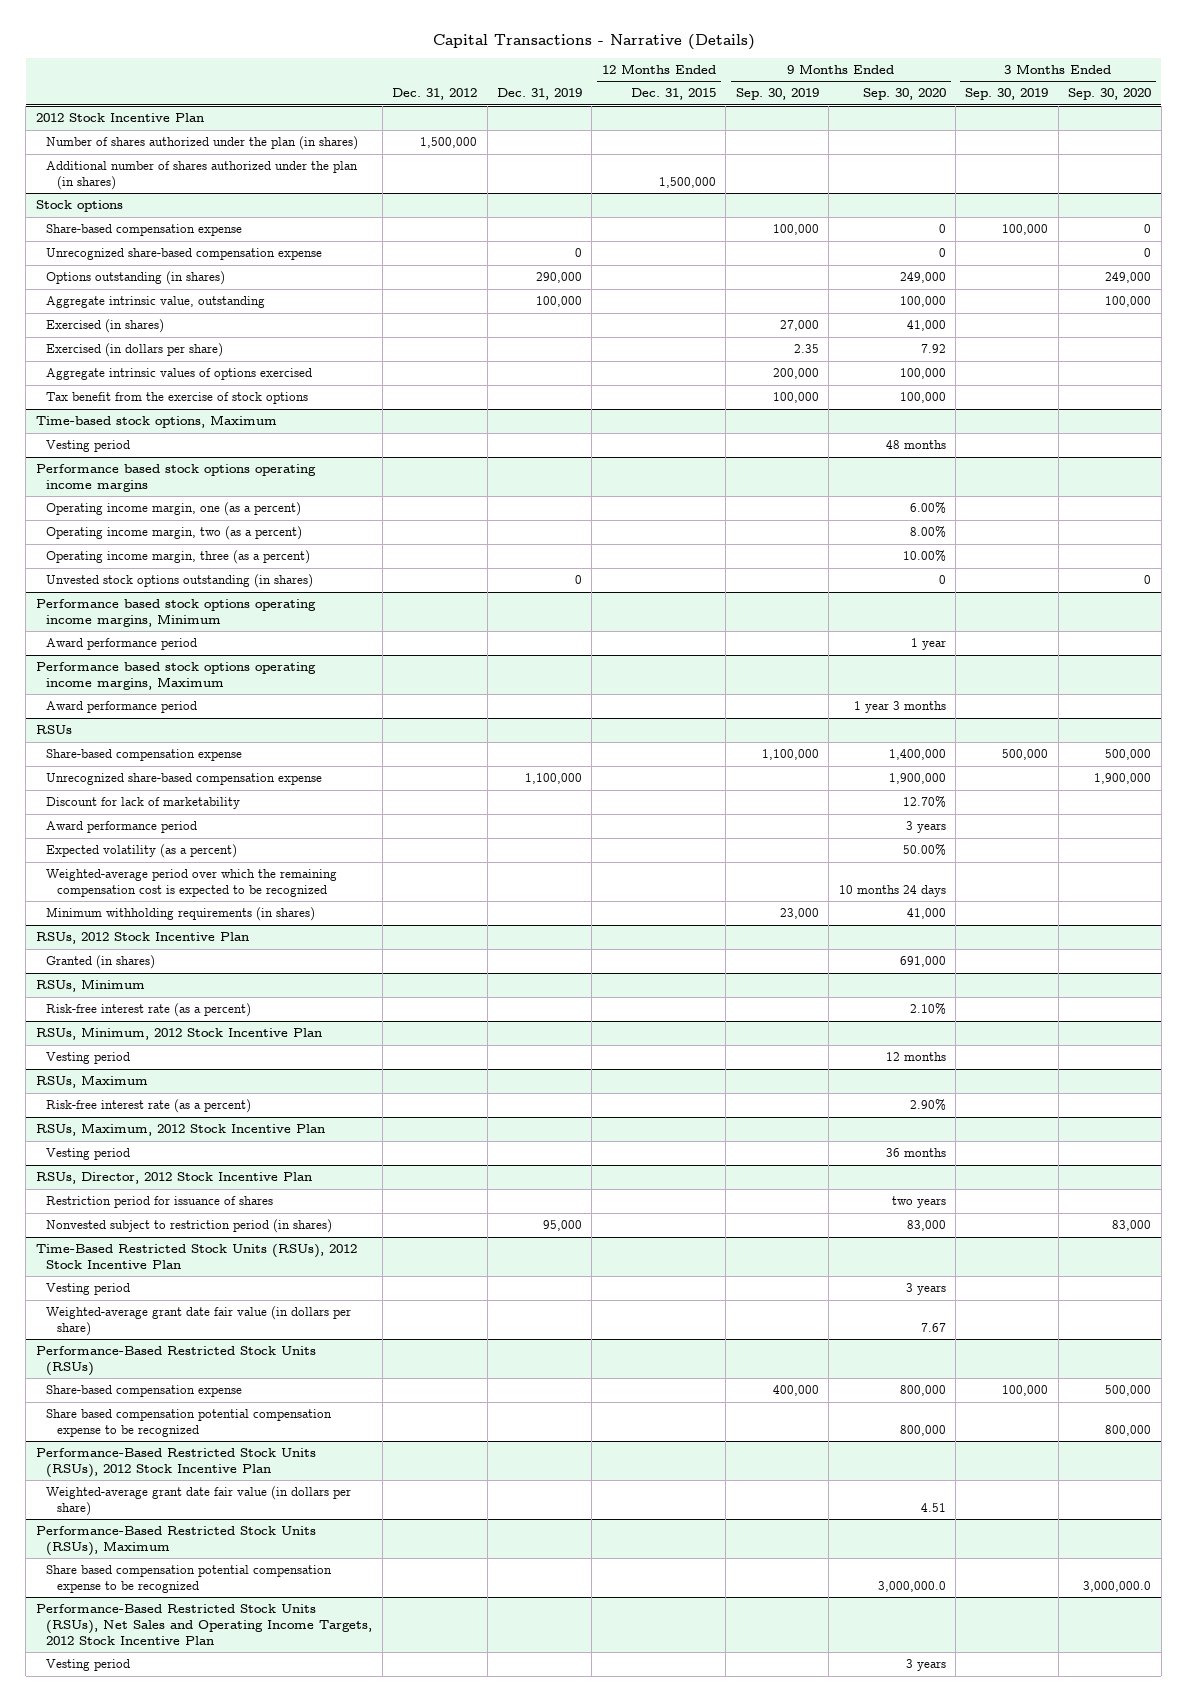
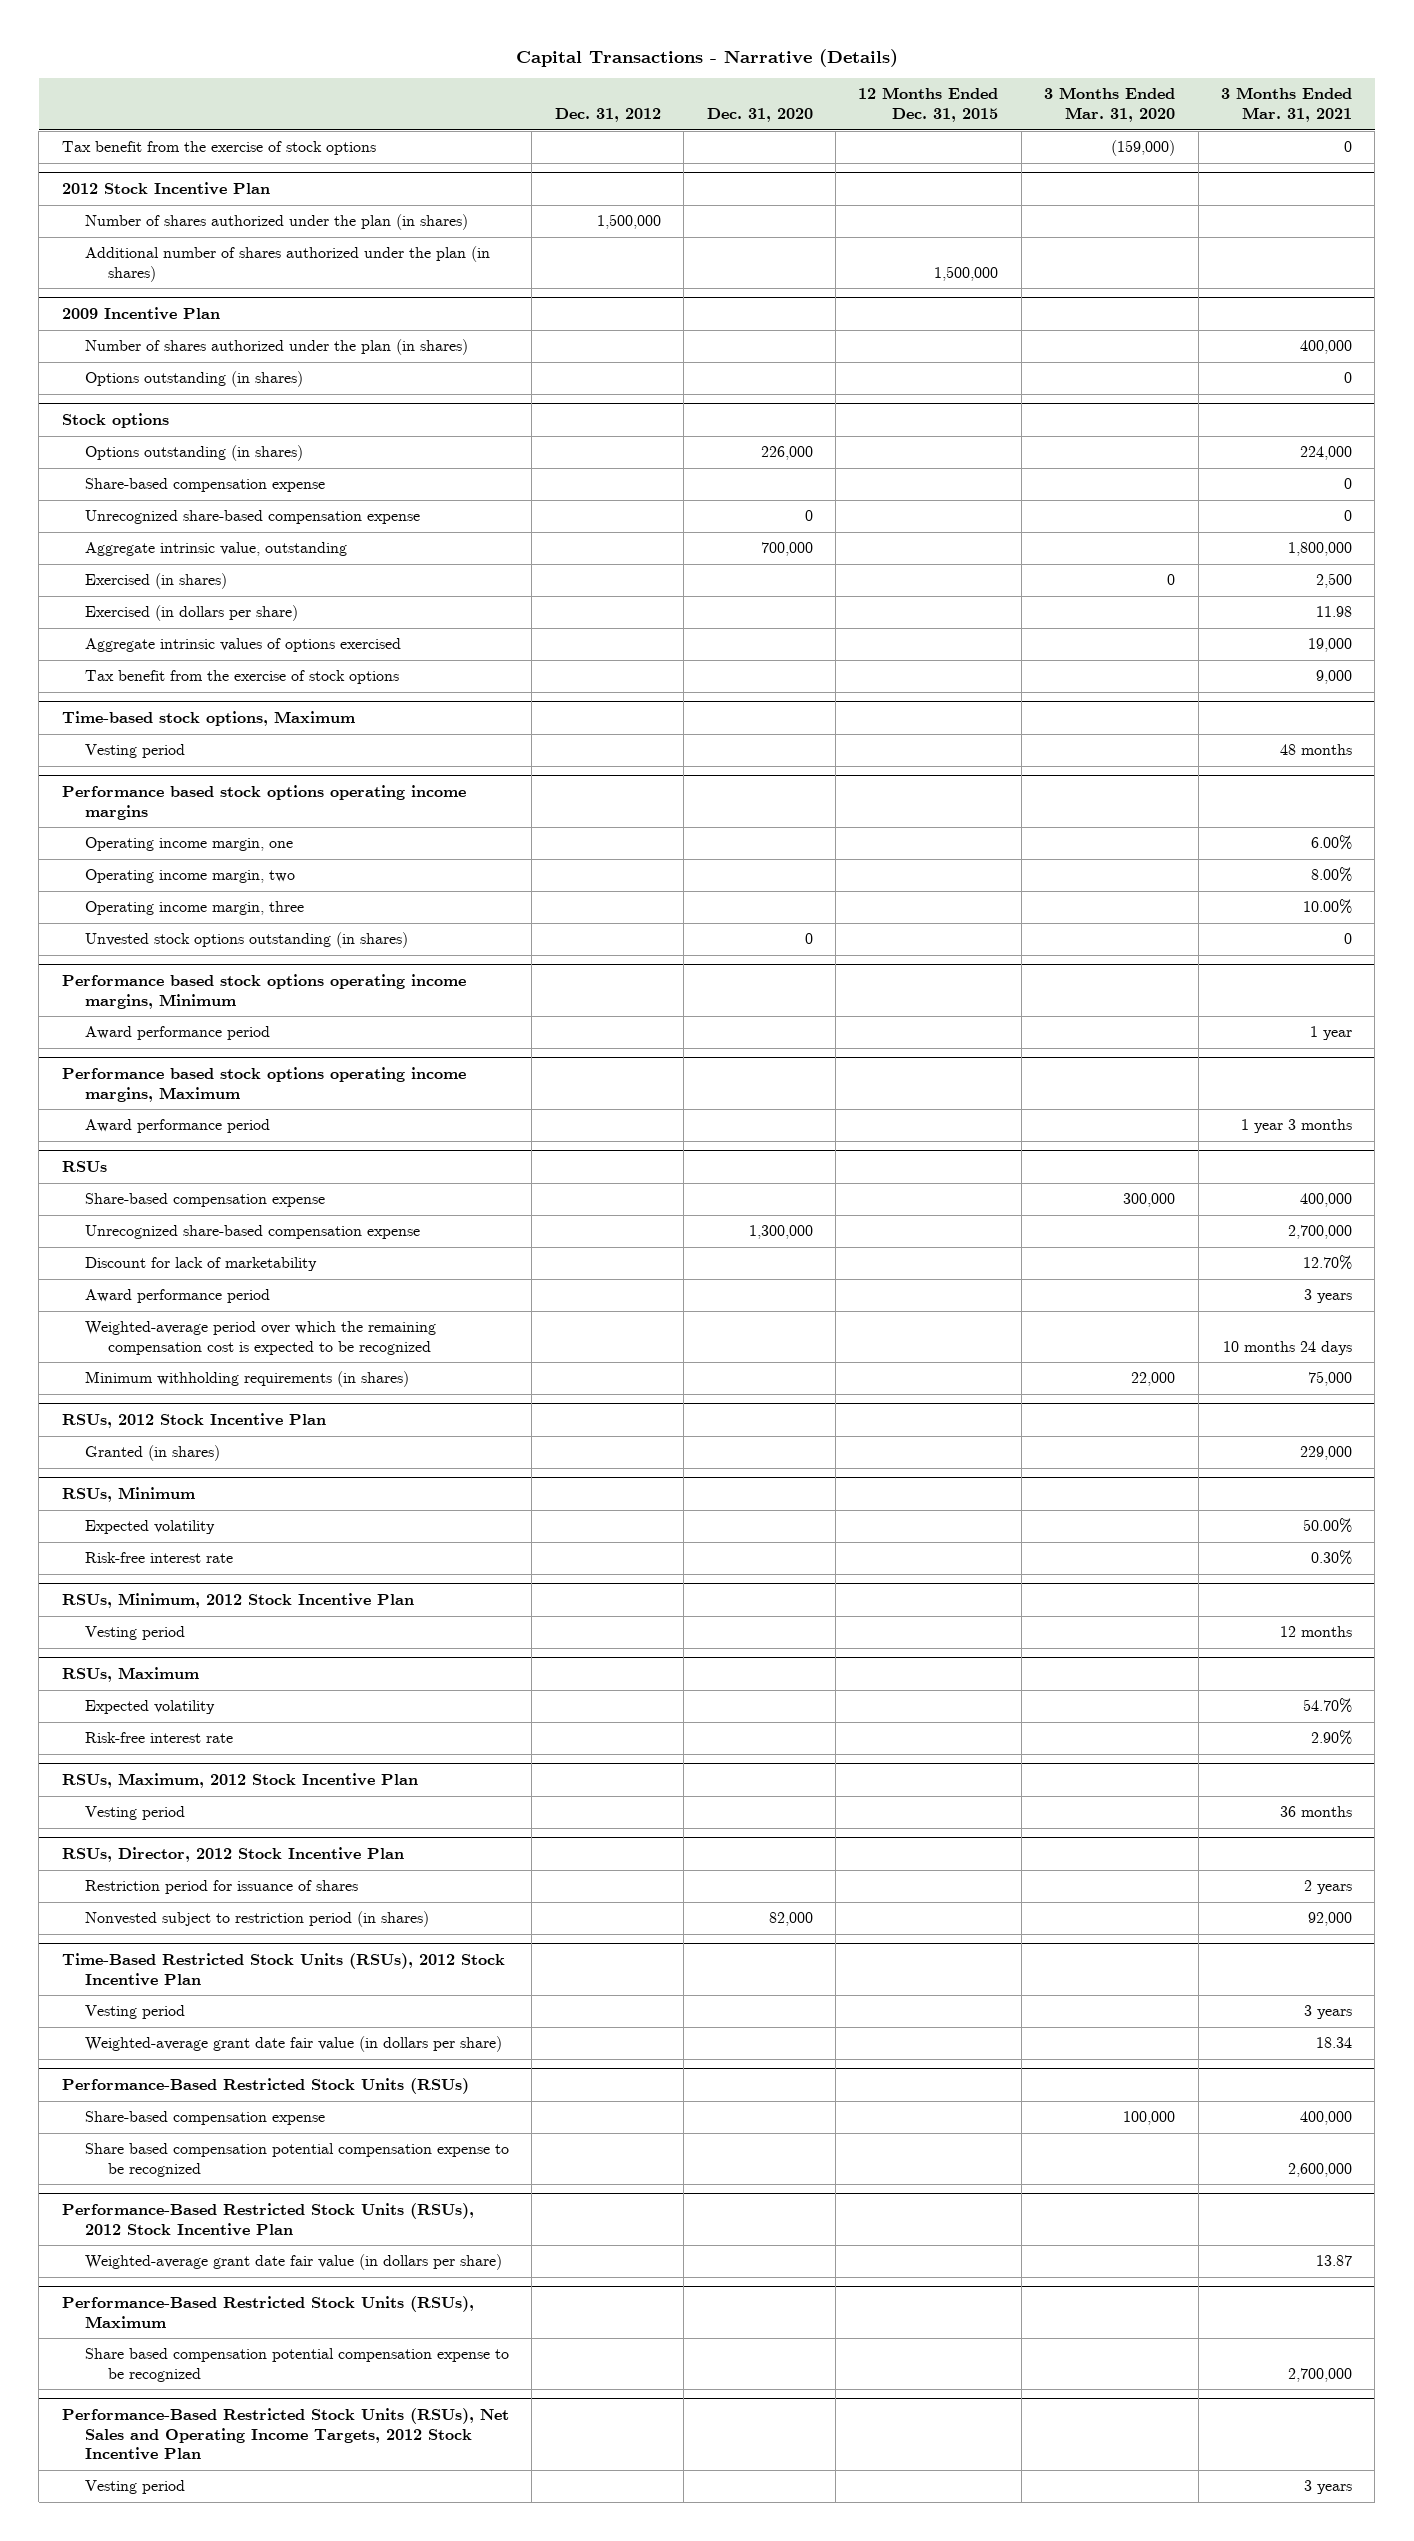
- | Dec. 31, 2012 | Dec. 31, 2019 | 12 Months Ended Dec. 31, 2015 | 9 Months Ended Sep. 30, 2019 | 9 Months Ended Sep. 30, 2020 | 3 Months Ended Sep. 30, 2019 | 3 Months Ended Sep. 30, 2020
+ | Dec. 31, 2012 | Dec. 31, 2020 | 12 Months Ended Dec. 31, 2015 | 3 Months Ended Mar. 31, 2020 | 3 Months Ended Mar. 31, 2021
+ Tax benefit from the exercise of stock options | | | | (159,000) | 0
+ 2009 Incentive Plan
+ Number of shares authorized under the plan (in shares) | | | | | 400,000
+ Options outstanding (in shares) | | | | | 0
@ Stock options
moved up: Options outstanding (in shares) | | 226,000 | | | 224,000
@ Performance based stock options operating income margins
- Operating income margin, one (as a percent) | | | | | 6.00% | |
- Operating income margin, two (as a percent) | | | | | 8.00% | |
- Operating income margin, three (as a percent) | | | | | 10.00% | |
+ Operating income margin, one | | | | | 6.00%
+ Operating income margin, two | | | | | 8.00%
+ Operating income margin, three | | | | | 10.00%
@ RSUs
- Expected volatility (as a percent) | | | | | 50.00% | |
@ RSUs, Minimum
- Risk-free interest rate (as a percent) | | | | | 2.10% | |
+ Expected volatility | | | | | 50.00%
+ Risk-free interest rate | | | | | 0.30%
@ RSUs, Maximum
- Risk-free interest rate (as a percent) | | | | | 2.90% | |
+ Expected volatility | | | | | 54.70%
+ Risk-free interest rate | | | | | 2.90%

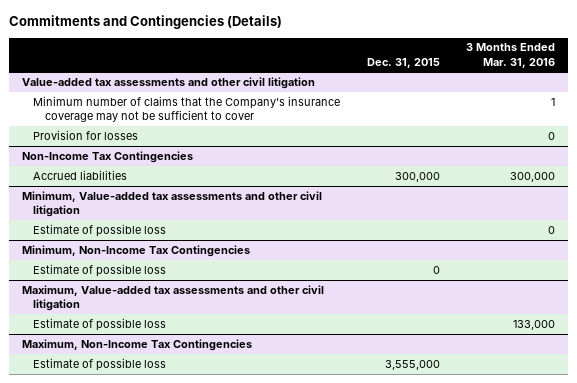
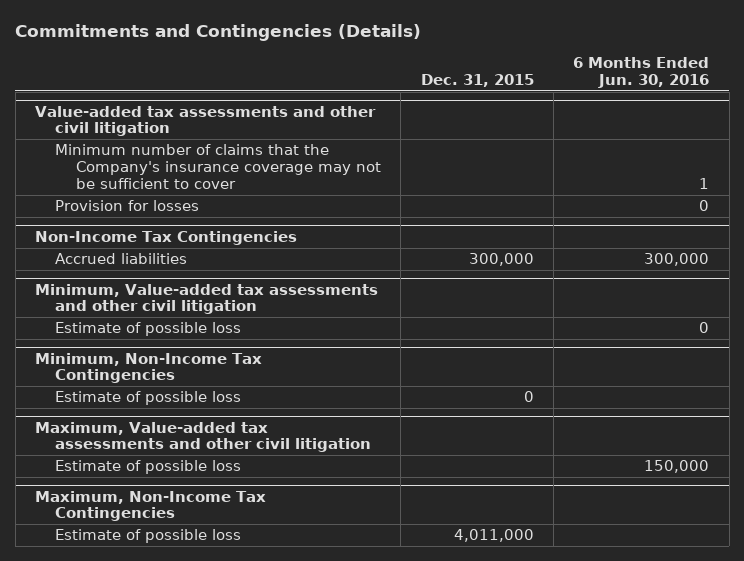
- | Dec. 31, 2015 | 3 Months Ended Mar. 31, 2016
+ | Dec. 31, 2015 | 6 Months Ended Jun. 30, 2016
@ Maximum, Non-Income Tax Contingencies
- Estimate of possible loss | 3,555,000 |
+ Estimate of possible loss | 4,011,000 |

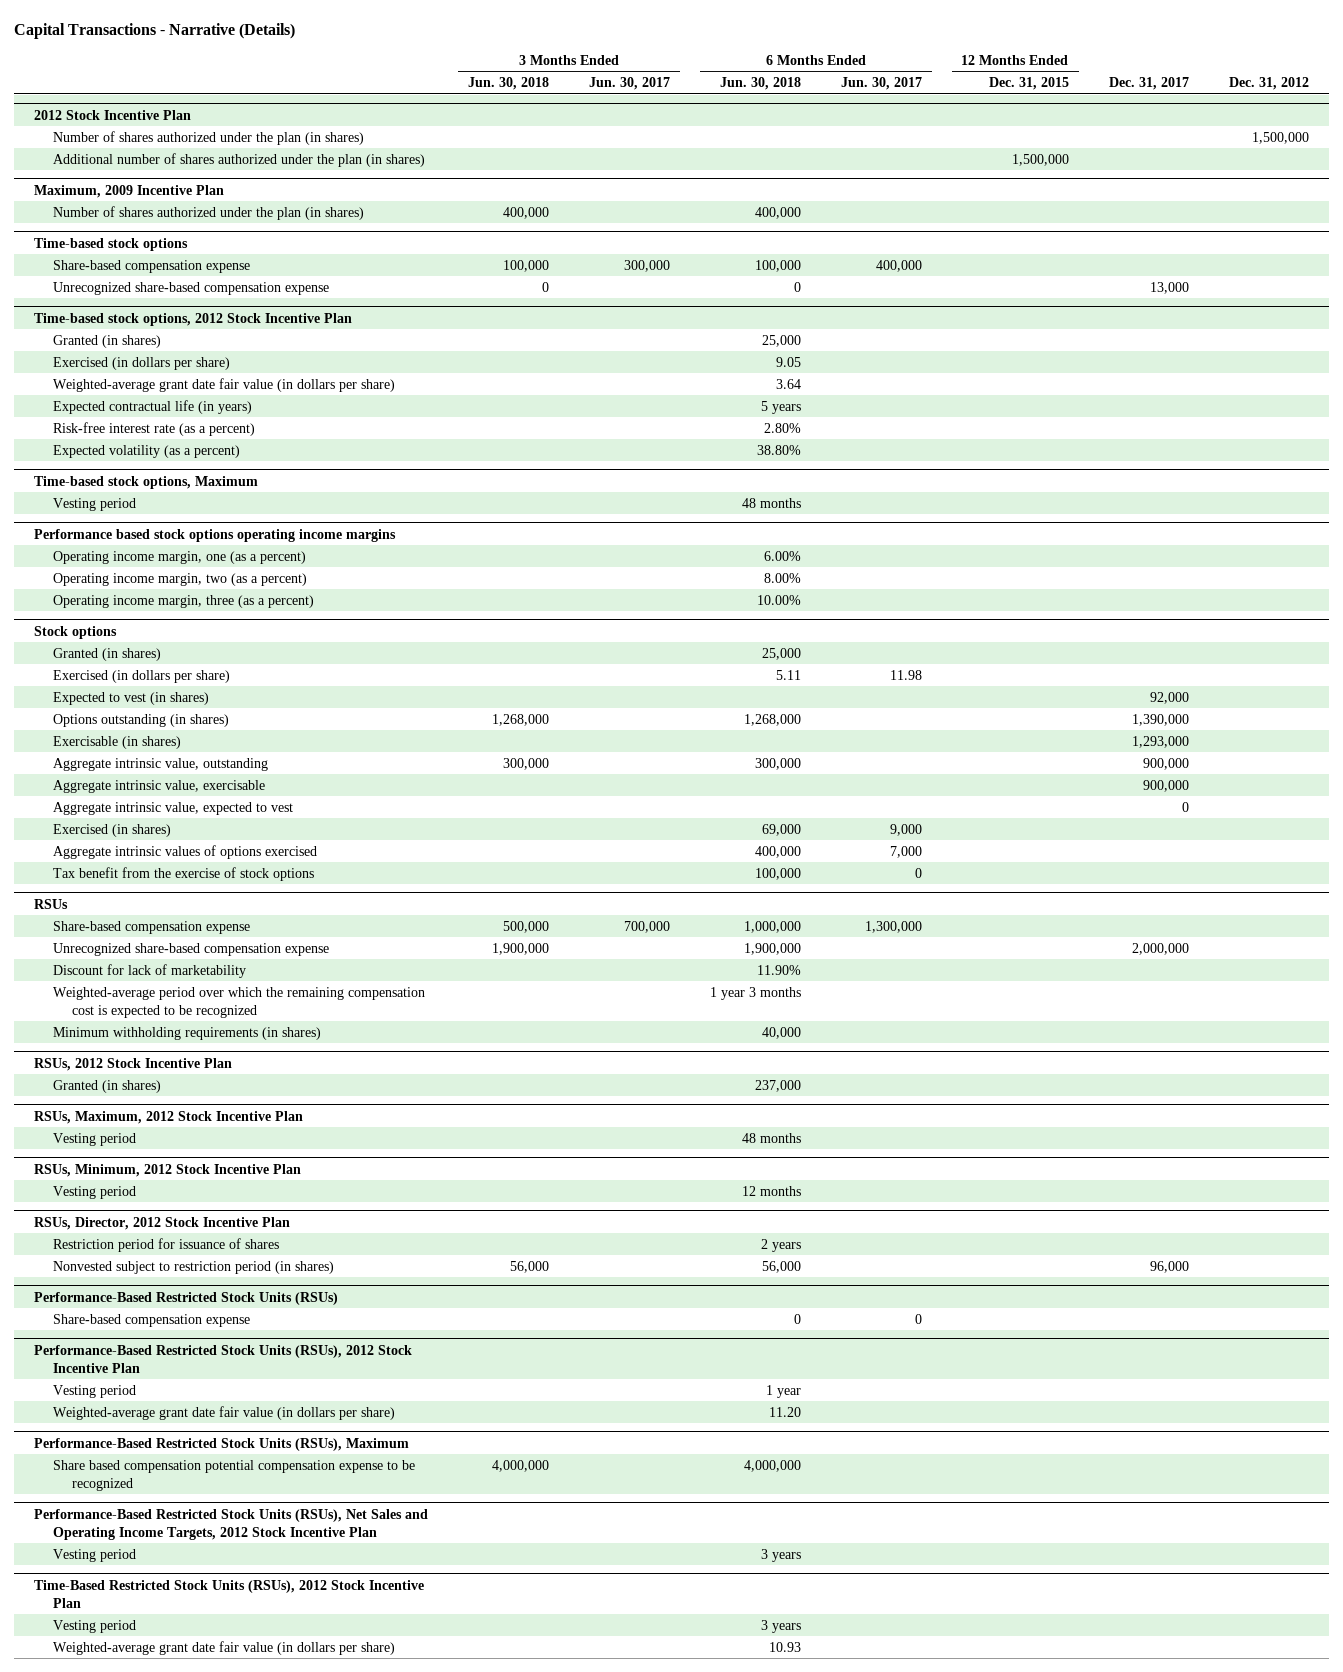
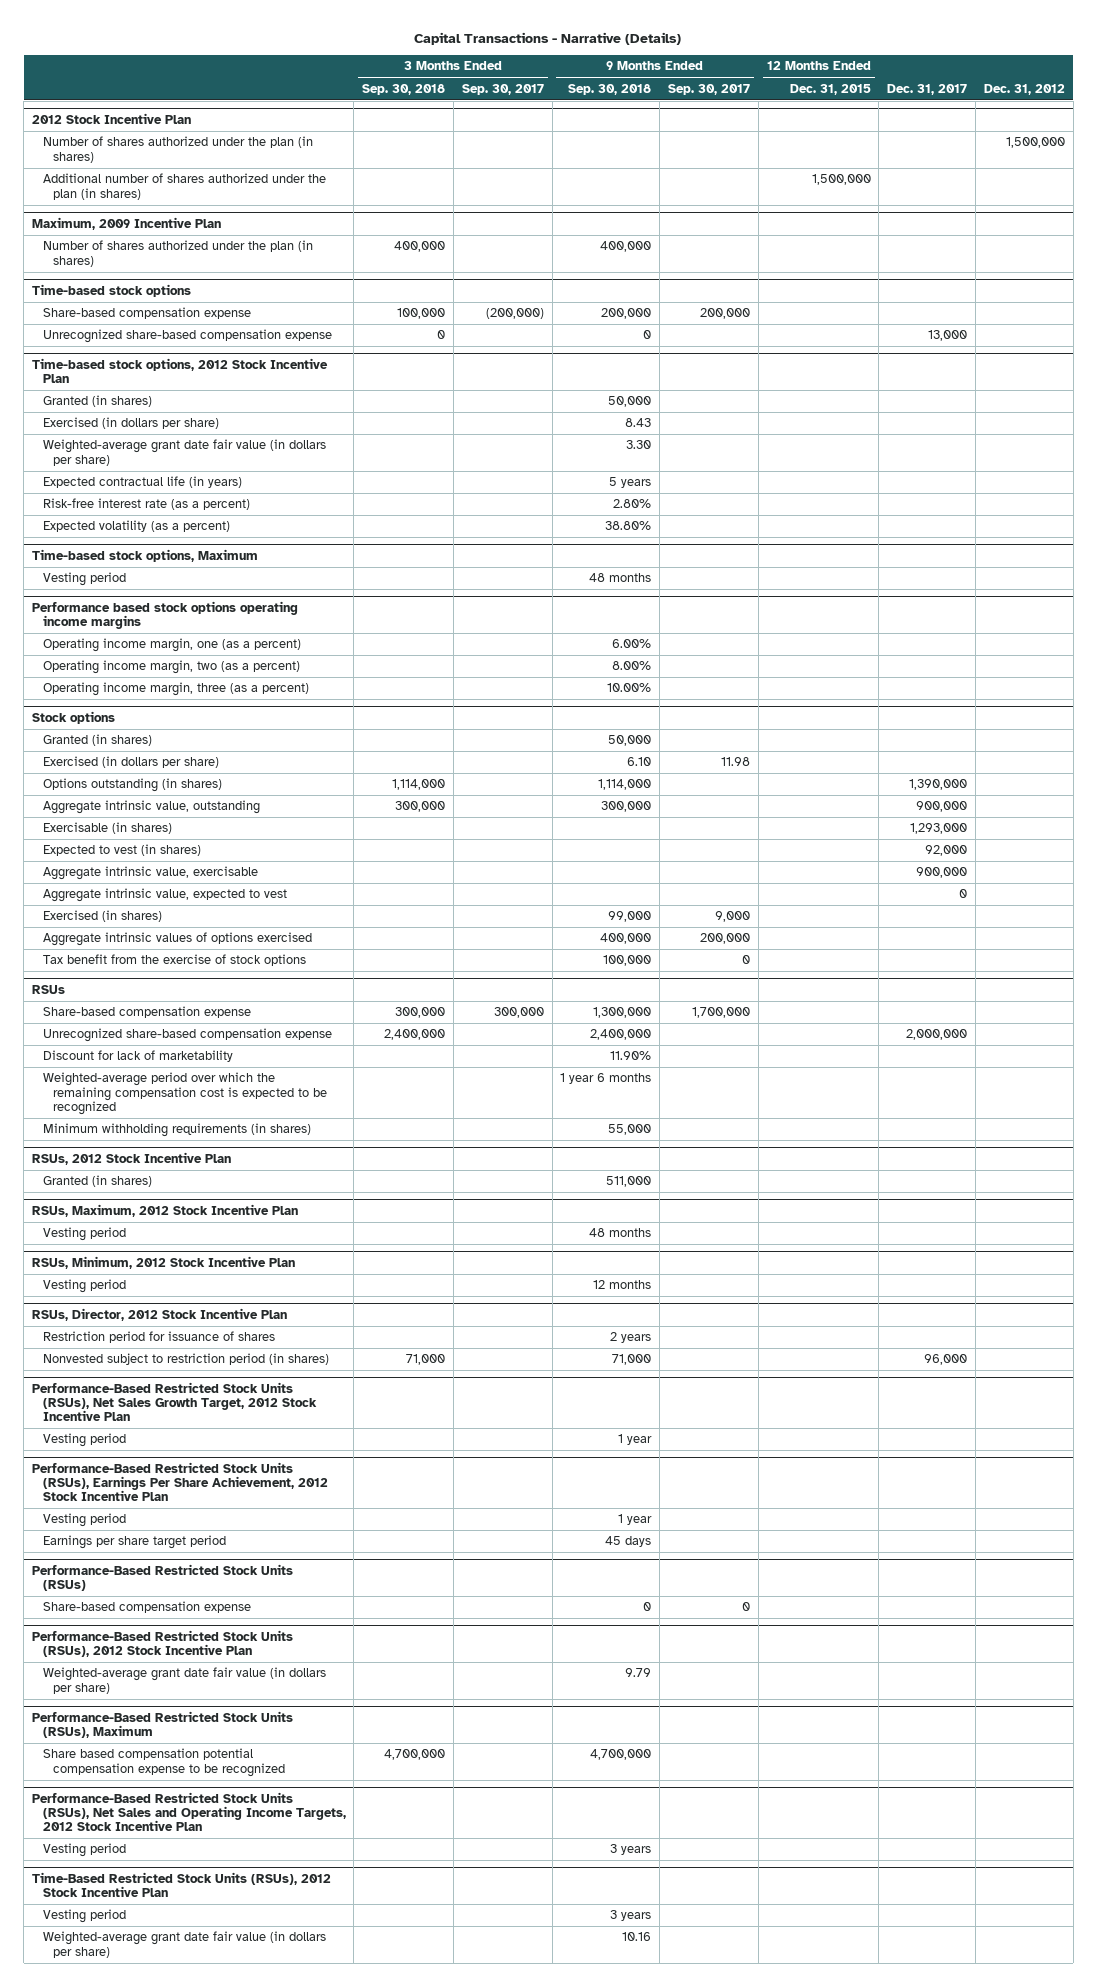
- | 3 Months Ended Jun. 30, 2018 | 3 Months Ended Jun. 30, 2017 | 6 Months Ended Jun. 30, 2018 | 6 Months Ended Jun. 30, 2017 | 12 Months Ended Dec. 31, 2015 | Dec. 31, 2017 | Dec. 31, 2012
+ | 3 Months Ended Sep. 30, 2018 | 3 Months Ended Sep. 30, 2017 | 9 Months Ended Sep. 30, 2018 | 9 Months Ended Sep. 30, 2017 | 12 Months Ended Dec. 31, 2015 | Dec. 31, 2017 | Dec. 31, 2012
@ Stock options
moved down: Exercisable (in shares) | | | | | | 1,293,000 |
moved down: Expected to vest (in shares) | | | | | | 92,000 |
+ Performance-Based Restricted Stock Units (RSUs), Net Sales Growth Target, 2012 Stock Incentive Plan
+ Vesting period | | | 1 year | | | |
+ Performance-Based Restricted Stock Units (RSUs), Earnings Per Share Achievement, 2012 Stock Incentive Plan
+ Vesting period | | | 1 year | | | |
+ Earnings per share target period | | | 45 days | | | |
@ Performance-Based Restricted Stock Units (RSUs), 2012 Stock Incentive Plan
- Vesting period | | | 1 year | | | |

